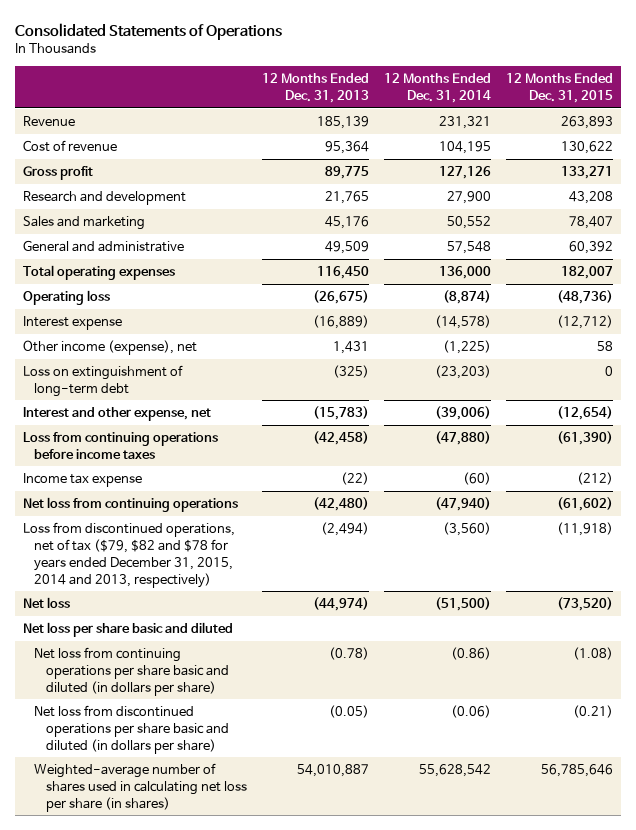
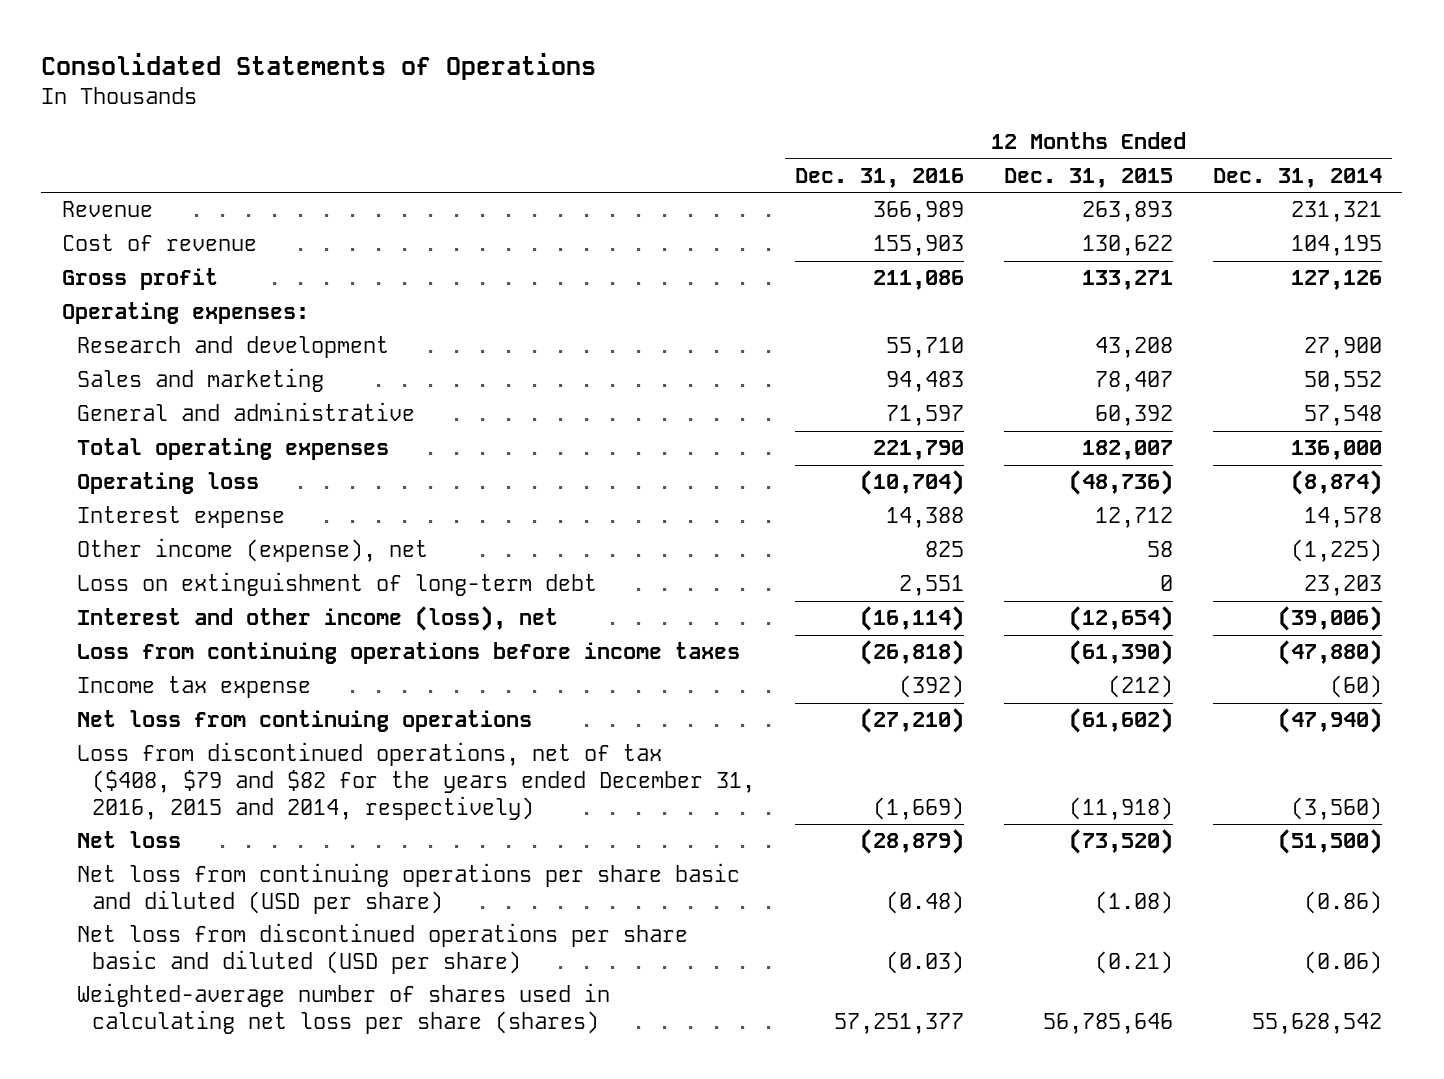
- | 12 Months Ended Dec. 31, 2013 | 12 Months Ended Dec. 31, 2014 | 12 Months Ended Dec. 31, 2015
+ | 12 Months Ended Dec. 31, 2016 | 12 Months Ended Dec. 31, 2015 | 12 Months Ended Dec. 31, 2014
+ Operating expenses:
- Interest expense | (16,889) | (14,578) | (12,712)
+ Interest expense | 14,388 | 12,712 | 14,578
- Loss on extinguishment of long-term debt | (325) | (23,203) | 0
- Interest and other expense, net | (15,783) | (39,006) | (12,654)
+ Loss on extinguishment of long-term debt | 2,551 | 0 | 23,203
+ Interest and other income (loss), net | (16,114) | (12,654) | (39,006)
- Loss from discontinued operations, net of tax ($79, $82 and $78 for years ended December 31, 2015, 2014 and 2013, respectively) | (2,494) | (3,560) | (11,918)
+ Loss from discontinued operations, net of tax ($408, $79 and $82 for the years ended December 31, 2016, 2015 and 2014, respectively) | (1,669) | (11,918) | (3,560)
- Net loss per share basic and diluted
- Net loss from continuing operations per share basic and diluted (in dollars per share) | (0.78) | (0.86) | (1.08)
- Net loss from discontinued operations per share basic and diluted (in dollars per share) | (0.05) | (0.06) | (0.21)
- Weighted-average number of shares used in calculating net loss per share (in shares) | 54,010,887 | 55,628,542 | 56,785,646
+ Net loss from continuing operations per share basic and diluted (USD per share) | (0.48) | (1.08) | (0.86)
+ Net loss from discontinued operations per share basic and diluted (USD per share) | (0.03) | (0.21) | (0.06)
+ Weighted-average number of shares used in calculating net loss per share (shares) | 57,251,377 | 56,785,646 | 55,628,542

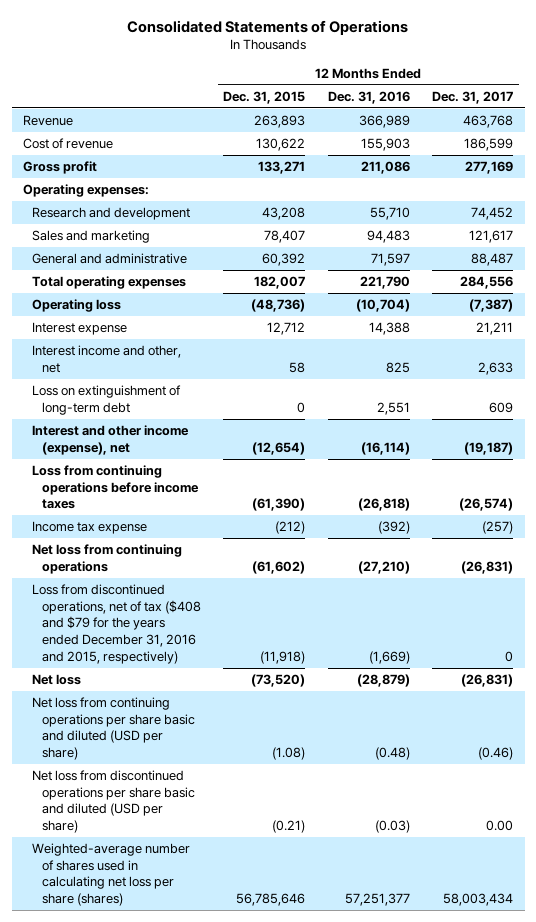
- | 12 Months Ended Dec. 31, 2016 | 12 Months Ended Dec. 31, 2015 | 12 Months Ended Dec. 31, 2014
+ | 12 Months Ended Dec. 31, 2015 | 12 Months Ended Dec. 31, 2016 | 12 Months Ended Dec. 31, 2017
- Other income (expense), net | 825 | 58 | (1,225)
+ Interest income and other, net | 58 | 825 | 2,633
- Interest and other income (loss), net | (16,114) | (12,654) | (39,006)
+ Interest and other income (expense), net | (12,654) | (16,114) | (19,187)
- Loss from discontinued operations, net of tax ($408, $79 and $82 for the years ended December 31, 2016, 2015 and 2014, respectively) | (1,669) | (11,918) | (3,560)
+ Loss from discontinued operations, net of tax ($408 and $79 for the years ended December 31, 2016 and 2015, respectively) | (11,918) | (1,669) | 0

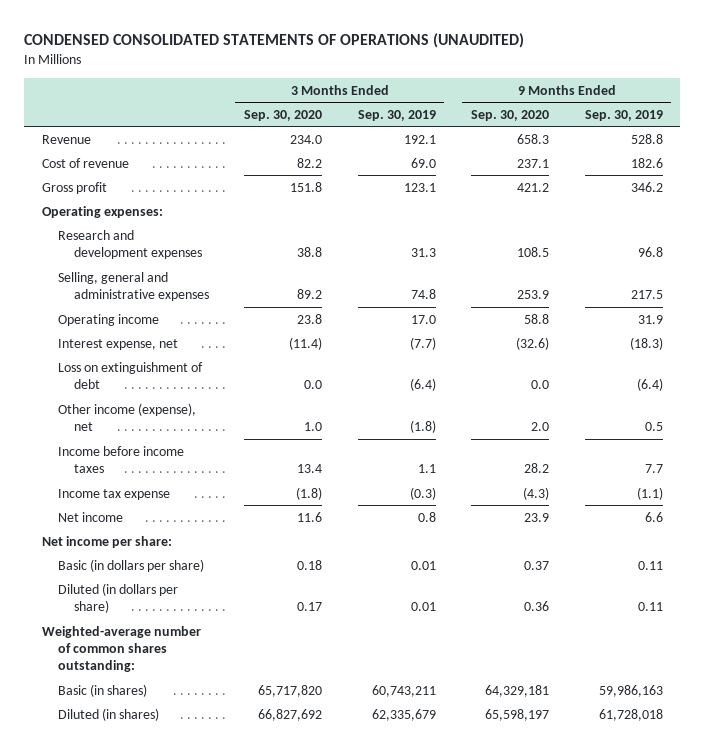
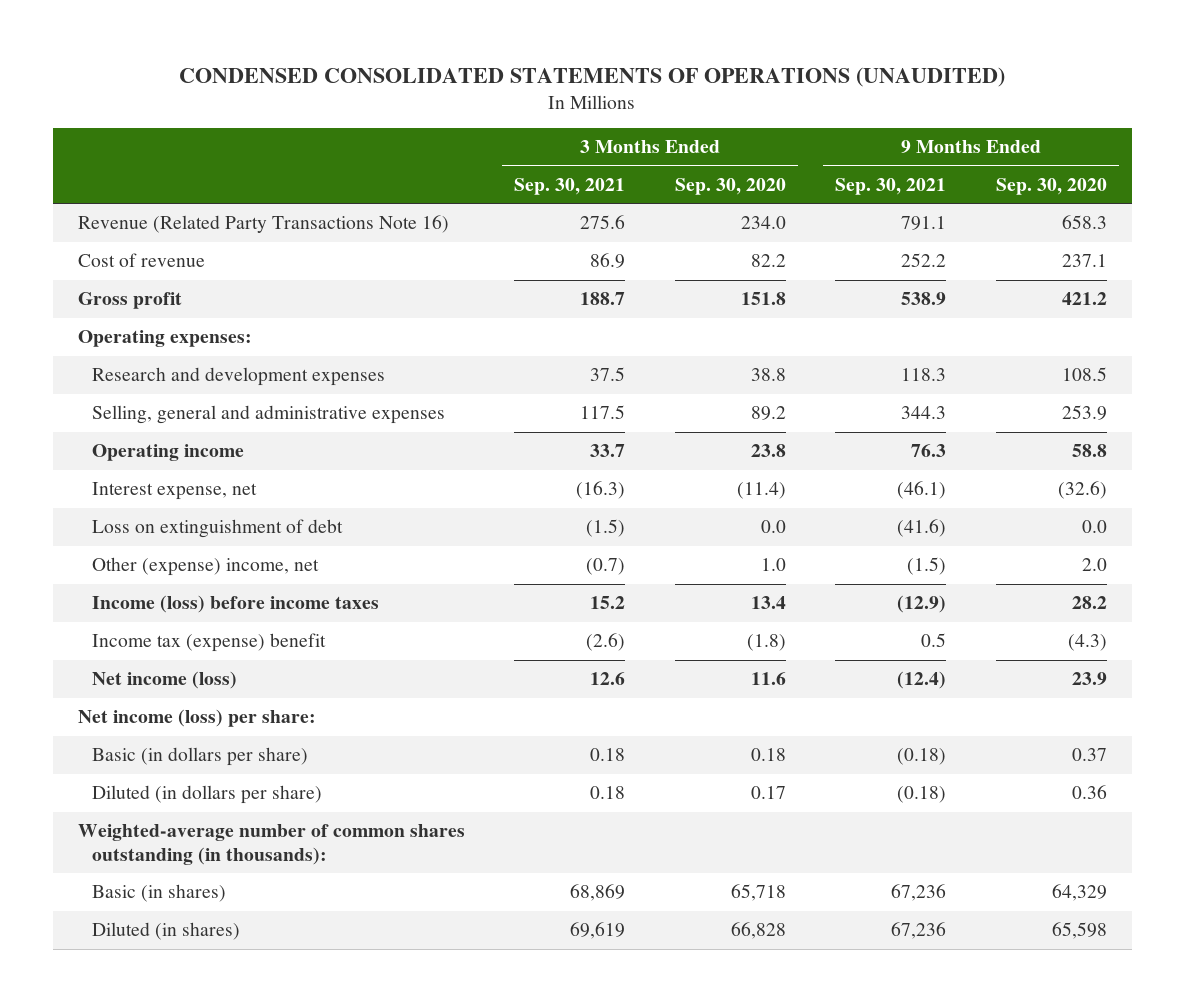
- | 3 Months Ended Sep. 30, 2020 | 3 Months Ended Sep. 30, 2019 | 9 Months Ended Sep. 30, 2020 | 9 Months Ended Sep. 30, 2019
+ | 3 Months Ended Sep. 30, 2021 | 3 Months Ended Sep. 30, 2020 | 9 Months Ended Sep. 30, 2021 | 9 Months Ended Sep. 30, 2020
- Revenue | 234.0 | 192.1 | 658.3 | 528.8
+ Revenue (Related Party Transactions Note 16) | 275.6 | 234.0 | 791.1 | 658.3
- Other income (expense), net | 1.0 | (1.8) | 2.0 | 0.5
- Income before income taxes | 13.4 | 1.1 | 28.2 | 7.7
- Income tax expense | (1.8) | (0.3) | (4.3) | (1.1)
- Net income | 11.6 | 0.8 | 23.9 | 6.6
- Net income per share:
+ Other (expense) income, net | (0.7) | 1.0 | (1.5) | 2.0
+ Income (loss) before income taxes | 15.2 | 13.4 | (12.9) | 28.2
+ Income tax (expense) benefit | (2.6) | (1.8) | 0.5 | (4.3)
+ Net income (loss) | 12.6 | 11.6 | (12.4) | 23.9
+ Net income (loss) per share:
- Weighted-average number of common shares outstanding:
- Basic (in shares) | 65,717,820 | 60,743,211 | 64,329,181 | 59,986,163
- Diluted (in shares) | 66,827,692 | 62,335,679 | 65,598,197 | 61,728,018
+ Weighted-average number of common shares outstanding (in thousands):
+ Basic (in shares) | 68,869 | 65,718 | 67,236 | 64,329
+ Diluted (in shares) | 69,619 | 66,828 | 67,236 | 65,598

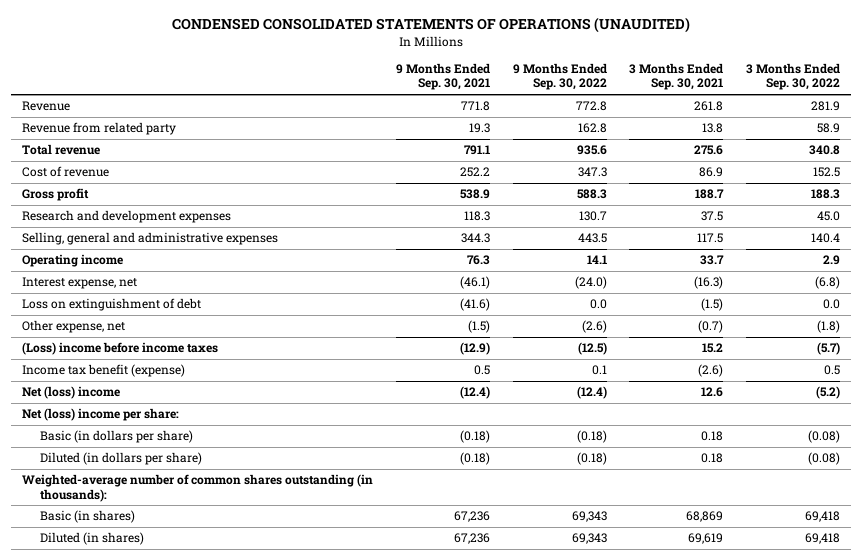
- | 3 Months Ended Sep. 30, 2021 | 3 Months Ended Sep. 30, 2020 | 9 Months Ended Sep. 30, 2021 | 9 Months Ended Sep. 30, 2020
+ | 9 Months Ended Sep. 30, 2021 | 9 Months Ended Sep. 30, 2022 | 3 Months Ended Sep. 30, 2021 | 3 Months Ended Sep. 30, 2022
- Revenue (Related Party Transactions Note 16) | 275.6 | 234.0 | 791.1 | 658.3
+ Revenue | 771.8 | 772.8 | 261.8 | 281.9
+ Revenue from related party | 19.3 | 162.8 | 13.8 | 58.9
+ Total revenue | 791.1 | 935.6 | 275.6 | 340.8
- Operating expenses:
- Other (expense) income, net | (0.7) | 1.0 | (1.5) | 2.0
- Income (loss) before income taxes | 15.2 | 13.4 | (12.9) | 28.2
- Income tax (expense) benefit | (2.6) | (1.8) | 0.5 | (4.3)
- Net income (loss) | 12.6 | 11.6 | (12.4) | 23.9
- Net income (loss) per share:
+ Other expense, net | (1.5) | (2.6) | (0.7) | (1.8)
+ (Loss) income before income taxes | (12.9) | (12.5) | 15.2 | (5.7)
+ Income tax benefit (expense) | 0.5 | 0.1 | (2.6) | 0.5
+ Net (loss) income | (12.4) | (12.4) | 12.6 | (5.2)
+ Net (loss) income per share:

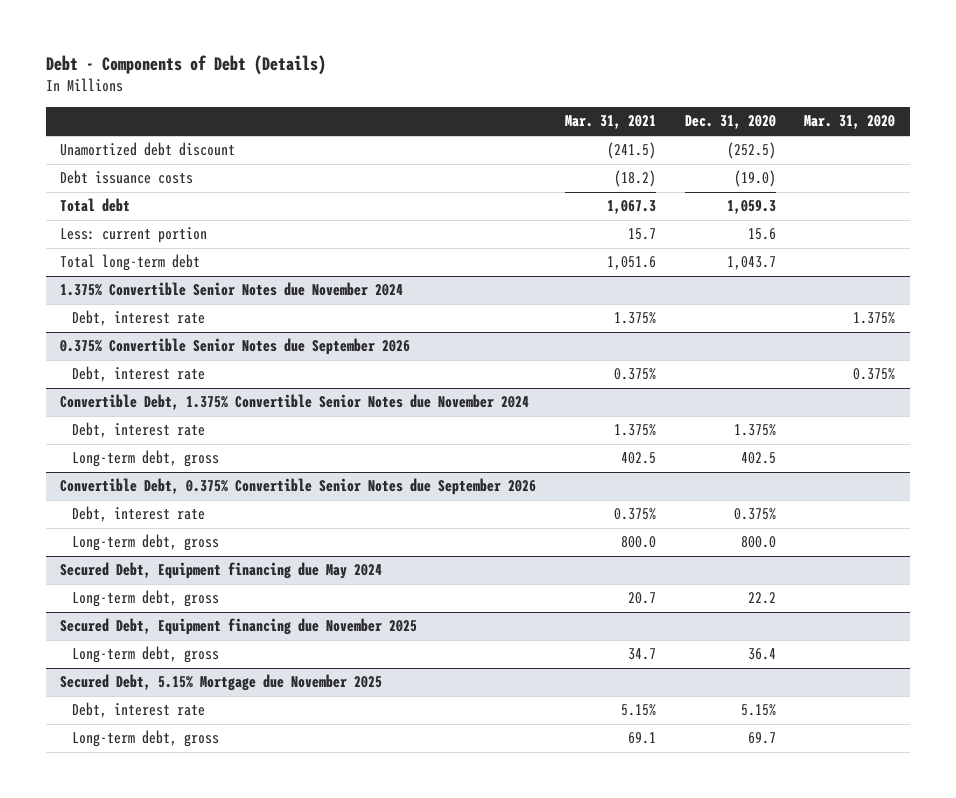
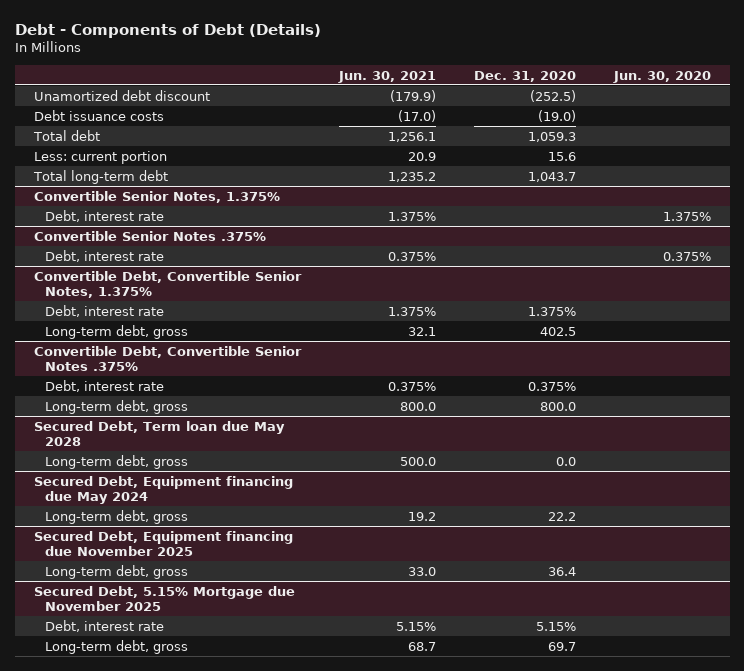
- | Mar. 31, 2021 | Dec. 31, 2020 | Mar. 31, 2020
+ | Jun. 30, 2021 | Dec. 31, 2020 | Jun. 30, 2020
- 1.375% Convertible Senior Notes due November 2024
+ Convertible Senior Notes, 1.375%
- 0.375% Convertible Senior Notes due September 2026
+ Convertible Senior Notes .375%
- Convertible Debt, 1.375% Convertible Senior Notes due November 2024
+ Convertible Debt, Convertible Senior Notes, 1.375%
- Convertible Debt, 0.375% Convertible Senior Notes due September 2026
+ Convertible Debt, Convertible Senior Notes .375%
+ Secured Debt, Term loan due May 2028
+ Long-term debt, gross | 500.0 | 0.0 |

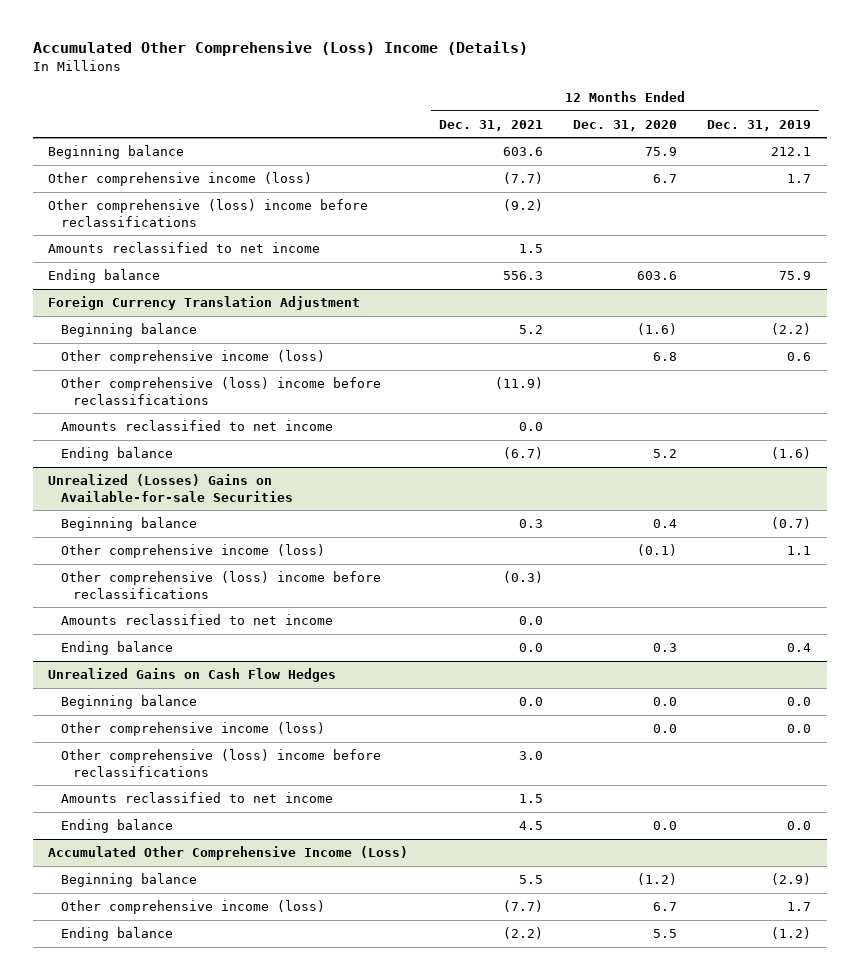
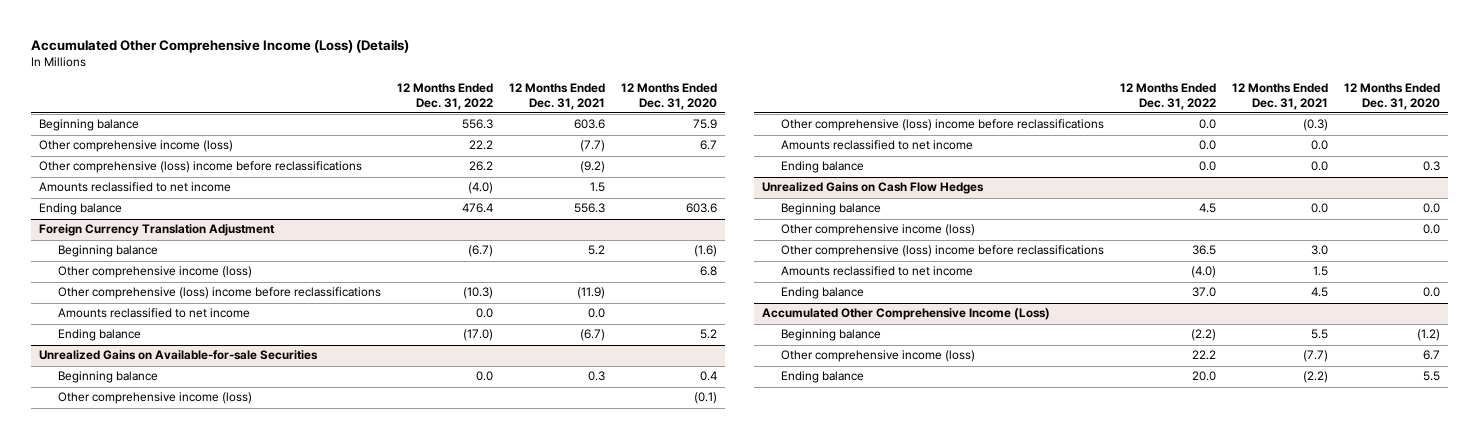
- Accumulated Other Comprehensive (Loss) Income (Details)
+ Accumulated Other Comprehensive Income (Loss) (Details)
- | 12 Months Ended Dec. 31, 2021 | 12 Months Ended Dec. 31, 2020 | 12 Months Ended Dec. 31, 2019
+ | 12 Months Ended Dec. 31, 2022 | 12 Months Ended Dec. 31, 2021 | 12 Months Ended Dec. 31, 2020
- Unrealized (Losses) Gains on Available-for-sale Securities
+ Unrealized Gains on Available-for-sale Securities

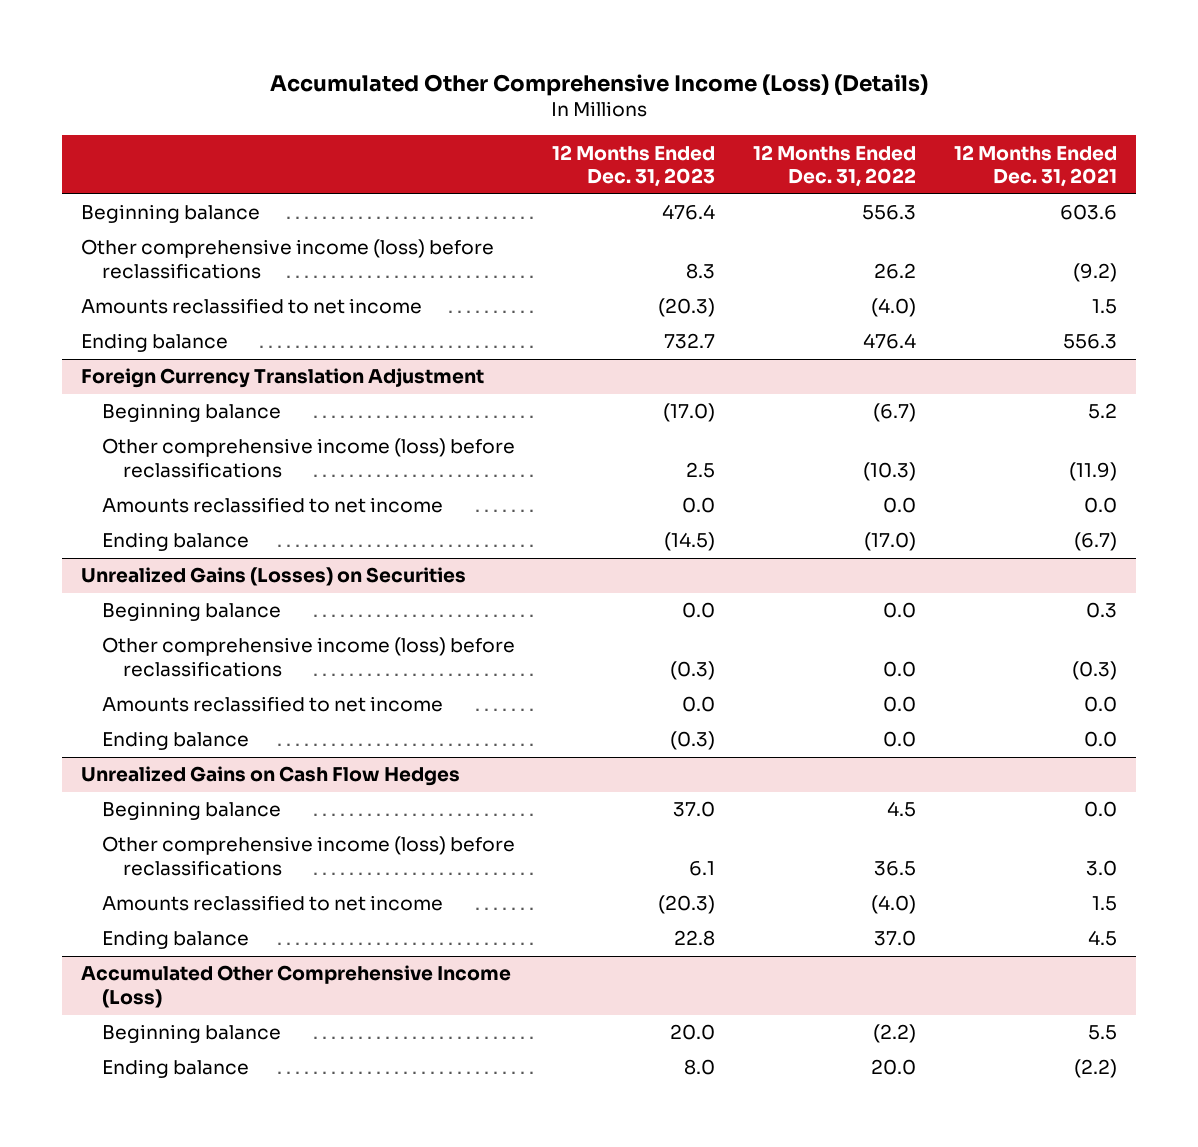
- | 12 Months Ended Dec. 31, 2022 | 12 Months Ended Dec. 31, 2021 | 12 Months Ended Dec. 31, 2020
+ | 12 Months Ended Dec. 31, 2023 | 12 Months Ended Dec. 31, 2022 | 12 Months Ended Dec. 31, 2021
- Other comprehensive income (loss) | 22.2 | (7.7) | 6.7
- Other comprehensive (loss) income before reclassifications | 26.2 | (9.2) |
+ Other comprehensive income (loss) before reclassifications | 8.3 | 26.2 | (9.2)
@ Foreign Currency Translation Adjustment
- Other comprehensive income (loss) | | | 6.8
- Other comprehensive (loss) income before reclassifications | (10.3) | (11.9) |
+ Other comprehensive income (loss) before reclassifications | 2.5 | (10.3) | (11.9)
- Unrealized Gains on Available-for-sale Securities
+ Unrealized Gains (Losses) on Securities
- Other comprehensive income (loss) | | | (0.1)
- Other comprehensive (loss) income before reclassifications | 0.0 | (0.3) |
+ Other comprehensive income (loss) before reclassifications | (0.3) | 0.0 | (0.3)
@ Unrealized Gains on Cash Flow Hedges
- Other comprehensive income (loss) | | | 0.0
- Other comprehensive (loss) income before reclassifications | 36.5 | 3.0 |
+ Other comprehensive income (loss) before reclassifications | 6.1 | 36.5 | 3.0
@ Accumulated Other Comprehensive Income (Loss)
- Other comprehensive income (loss) | 22.2 | (7.7) | 6.7

